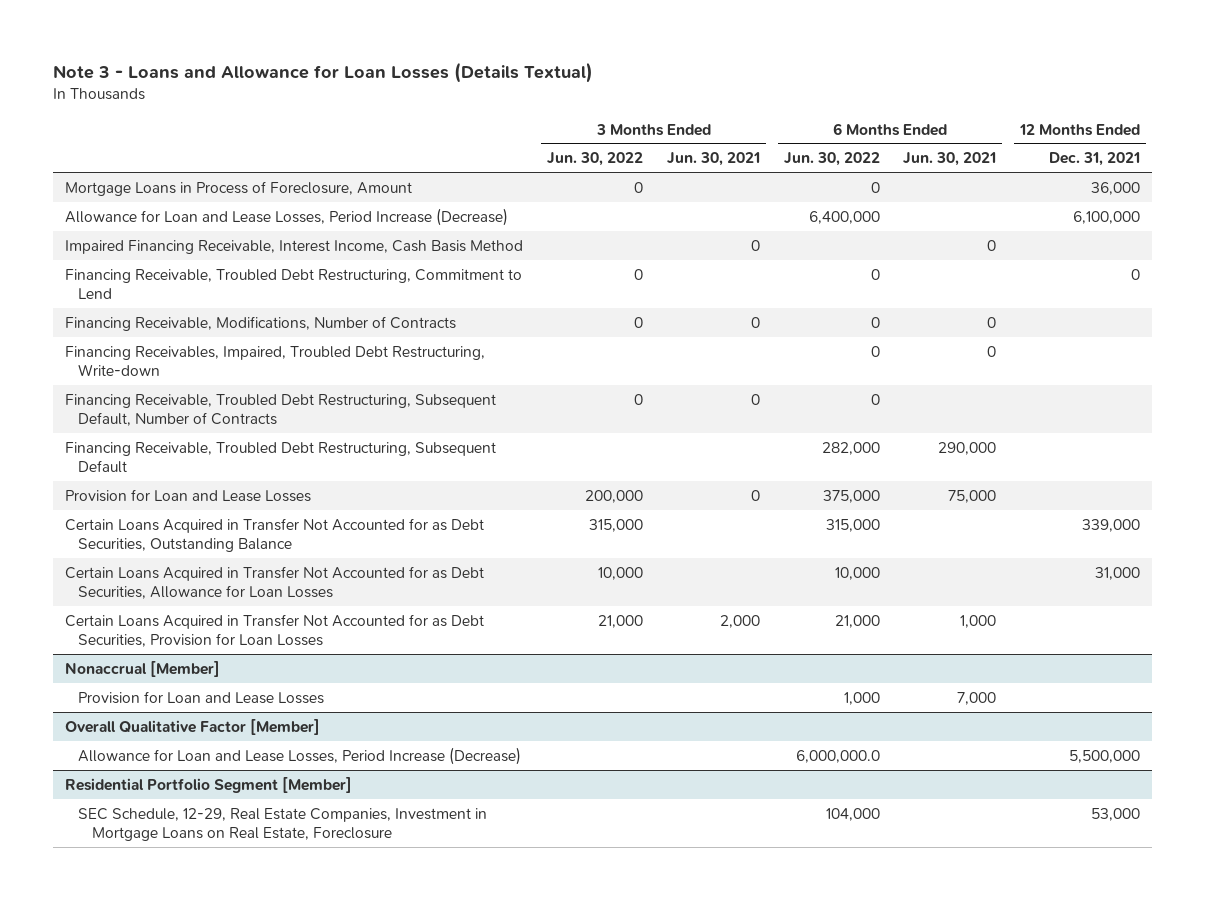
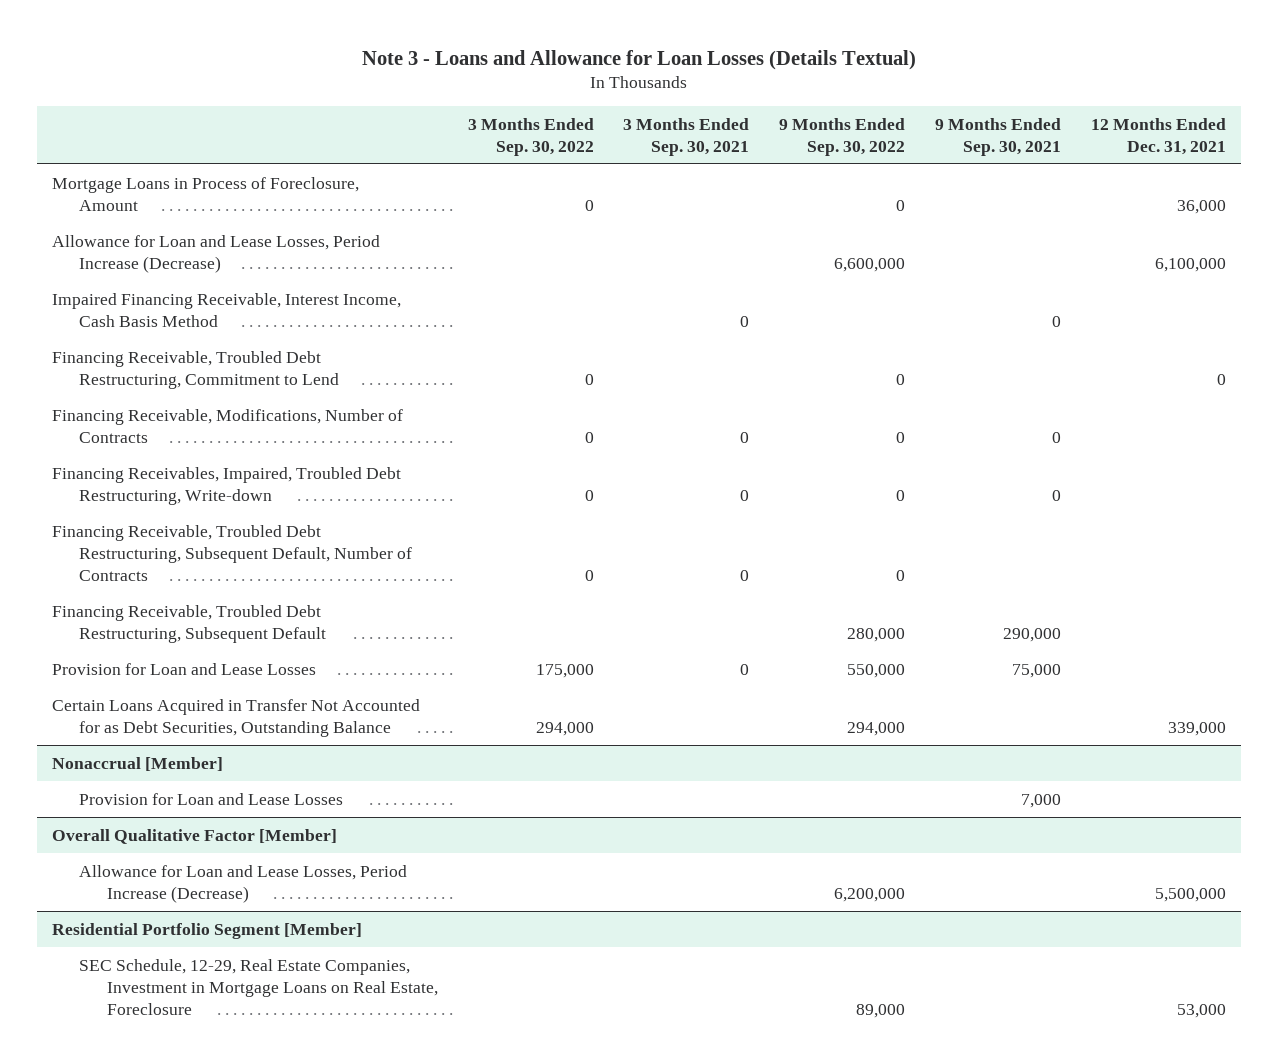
- | 3 Months Ended Jun. 30, 2022 | 3 Months Ended Jun. 30, 2021 | 6 Months Ended Jun. 30, 2022 | 6 Months Ended Jun. 30, 2021 | 12 Months Ended Dec. 31, 2021
+ | 3 Months Ended Sep. 30, 2022 | 3 Months Ended Sep. 30, 2021 | 9 Months Ended Sep. 30, 2022 | 9 Months Ended Sep. 30, 2021 | 12 Months Ended Dec. 31, 2021
- Certain Loans Acquired in Transfer Not Accounted for as Debt Securities, Allowance for Loan Losses | 10,000 | | 10,000 | | 31,000
- Certain Loans Acquired in Transfer Not Accounted for as Debt Securities, Provision for Loan Losses | 21,000 | 2,000 | 21,000 | 1,000 |

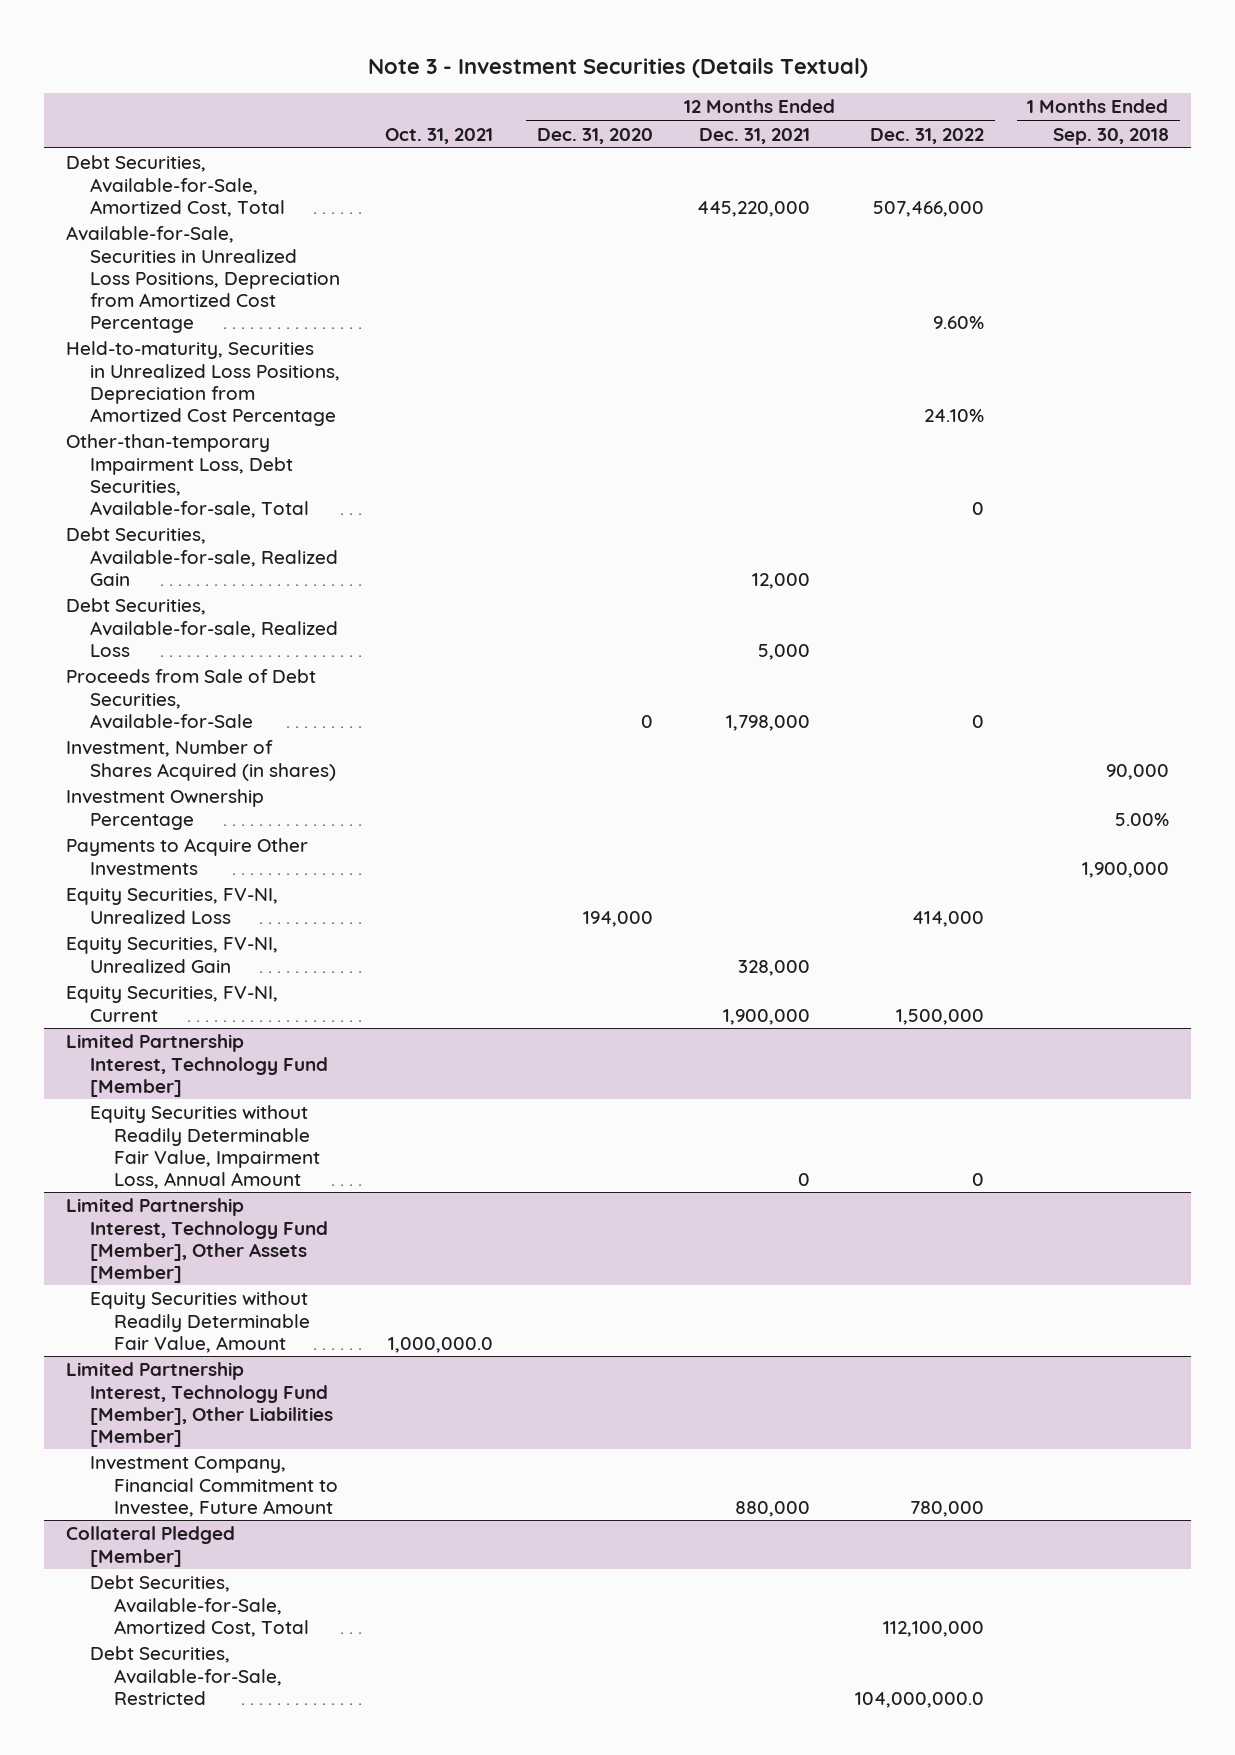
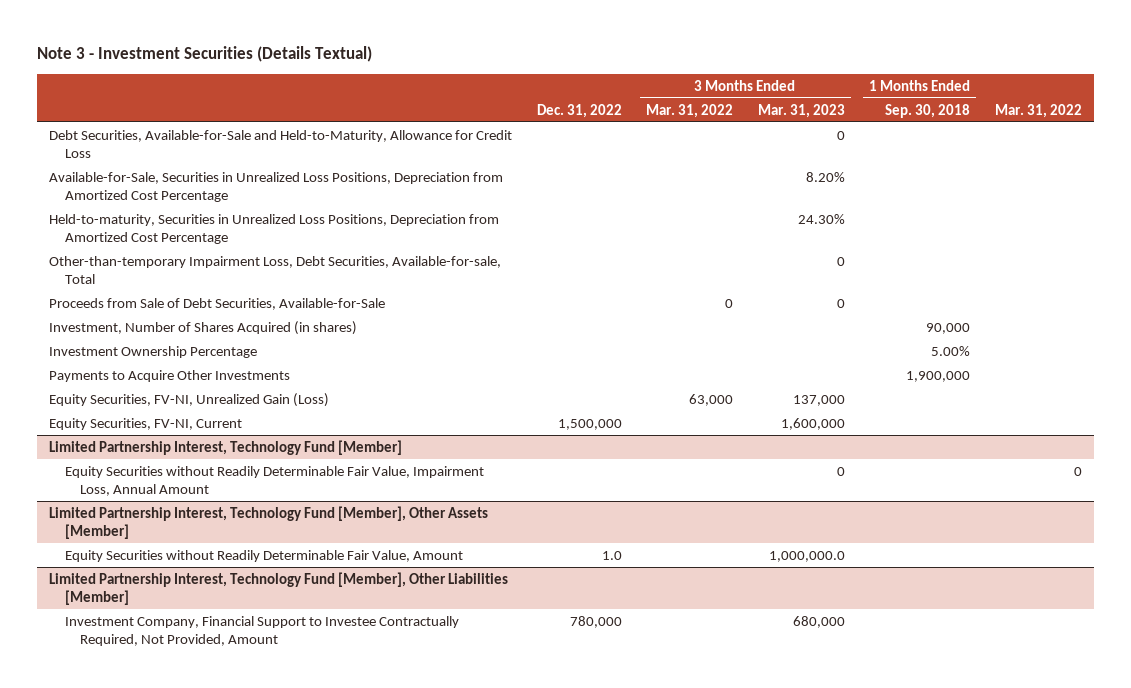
- | Oct. 31, 2021 | 12 Months Ended Dec. 31, 2020 | 12 Months Ended Dec. 31, 2021 | 12 Months Ended Dec. 31, 2022 | 1 Months Ended Sep. 30, 2018
+ | Dec. 31, 2022 | 3 Months Ended Mar. 31, 2022 | 3 Months Ended Mar. 31, 2023 | 1 Months Ended Sep. 30, 2018 | Mar. 31, 2022
- Debt Securities, Available-for-Sale, Amortized Cost, Total | | | 445,220,000 | 507,466,000 |
+ Debt Securities, Available-for-Sale and Held-to-Maturity, Allowance for Credit Loss | | | 0 | |
- Debt Securities, Available-for-sale, Realized Gain | | | 12,000 | |
- Debt Securities, Available-for-sale, Realized Loss | | | 5,000 | |
- Equity Securities, FV-NI, Unrealized Loss | | 194,000 | | 414,000 |
- Equity Securities, FV-NI, Unrealized Gain | | | 328,000 | |
+ Equity Securities, FV-NI, Unrealized Gain (Loss) | | 63,000 | 137,000 | |
@ Limited Partnership Interest, Technology Fund [Member], Other Liabilities [Member]
- Investment Company, Financial Commitment to Investee, Future Amount | | | 880,000 | 780,000 |
- Collateral Pledged [Member]
- Debt Securities, Available-for-Sale, Amortized Cost, Total | | | | 112,100,000 |
- Debt Securities, Available-for-Sale, Restricted | | | | 104,000,000.0 |
@ Limited Partnership Interest, Technology Fund [Member], Other Liabilities [Member]
+ Investment Company, Financial Support to Investee Contractually Required, Not Provided, Amount | 780,000 | | 680,000 | |

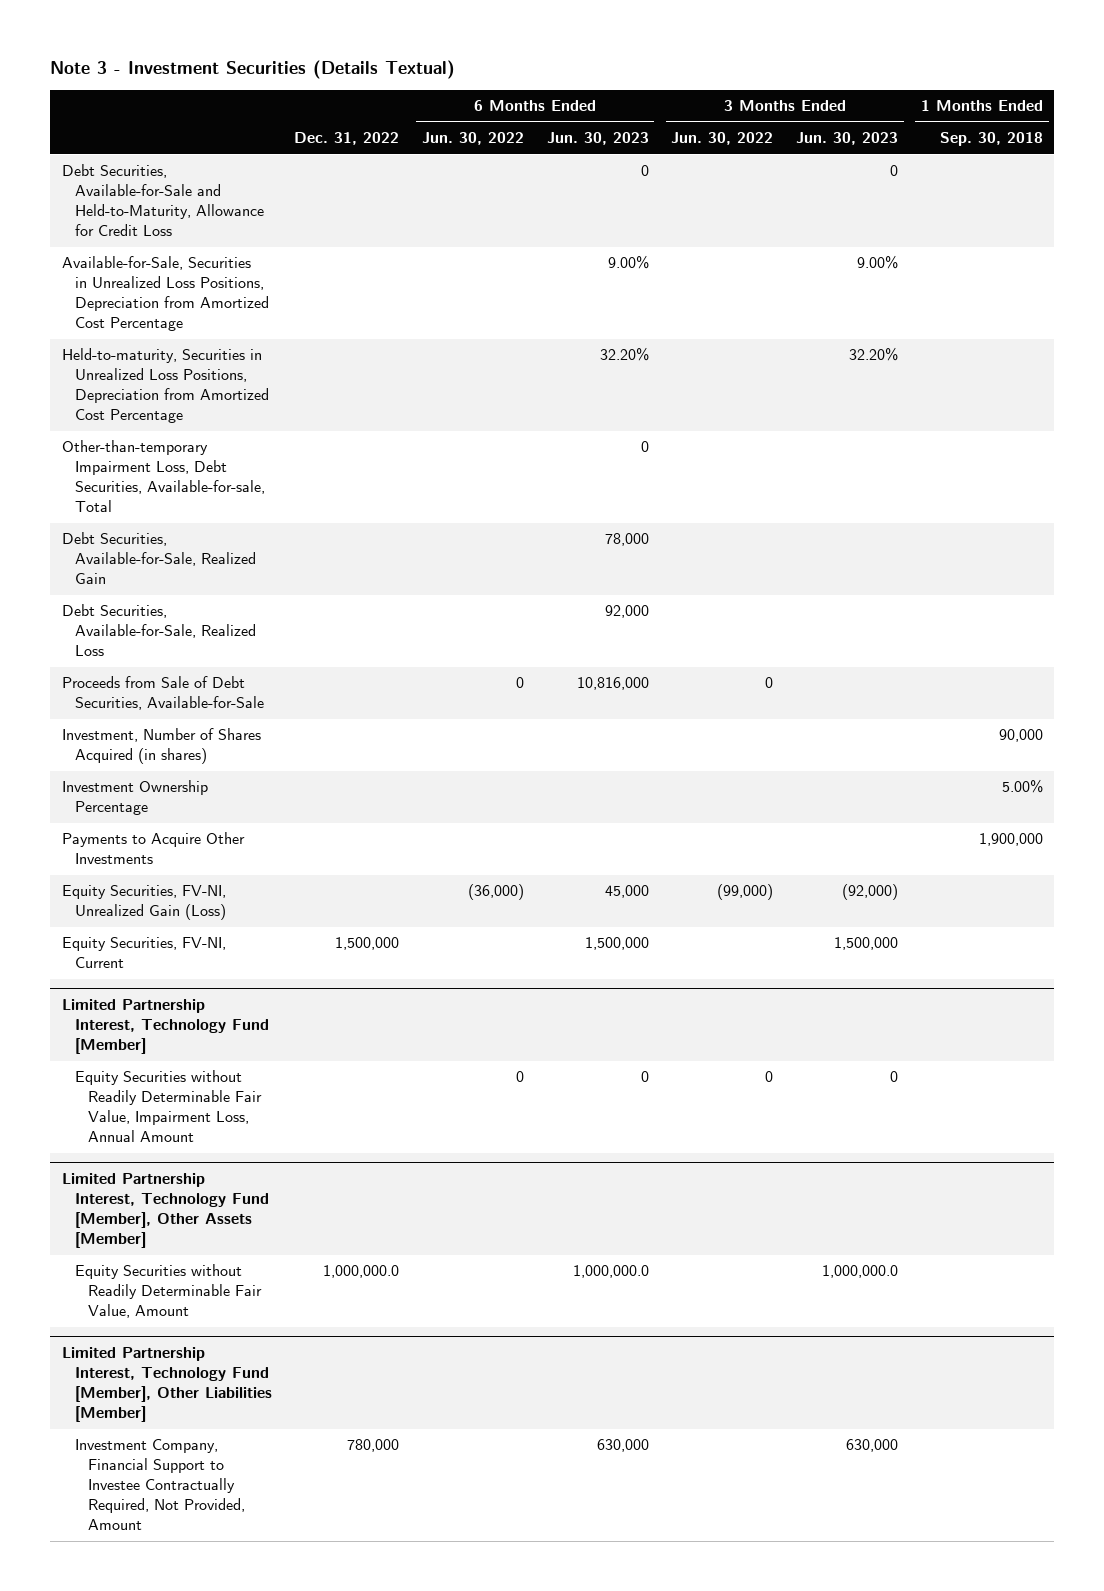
- | Dec. 31, 2022 | 3 Months Ended Mar. 31, 2022 | 3 Months Ended Mar. 31, 2023 | 1 Months Ended Sep. 30, 2018 | Mar. 31, 2022
+ | Dec. 31, 2022 | 6 Months Ended Jun. 30, 2022 | 6 Months Ended Jun. 30, 2023 | 3 Months Ended Jun. 30, 2022 | 3 Months Ended Jun. 30, 2023 | 1 Months Ended Sep. 30, 2018
+ Debt Securities, Available-for-Sale, Realized Gain | | | 78,000 | | |
+ Debt Securities, Available-for-Sale, Realized Loss | | | 92,000 | | |
@ Limited Partnership Interest, Technology Fund [Member], Other Assets [Member]
- Equity Securities without Readily Determinable Fair Value, Amount | 1.0 | | 1,000,000.0 | |
+ Equity Securities without Readily Determinable Fair Value, Amount | 1,000,000.0 | | 1,000,000.0 | | 1,000,000.0 |

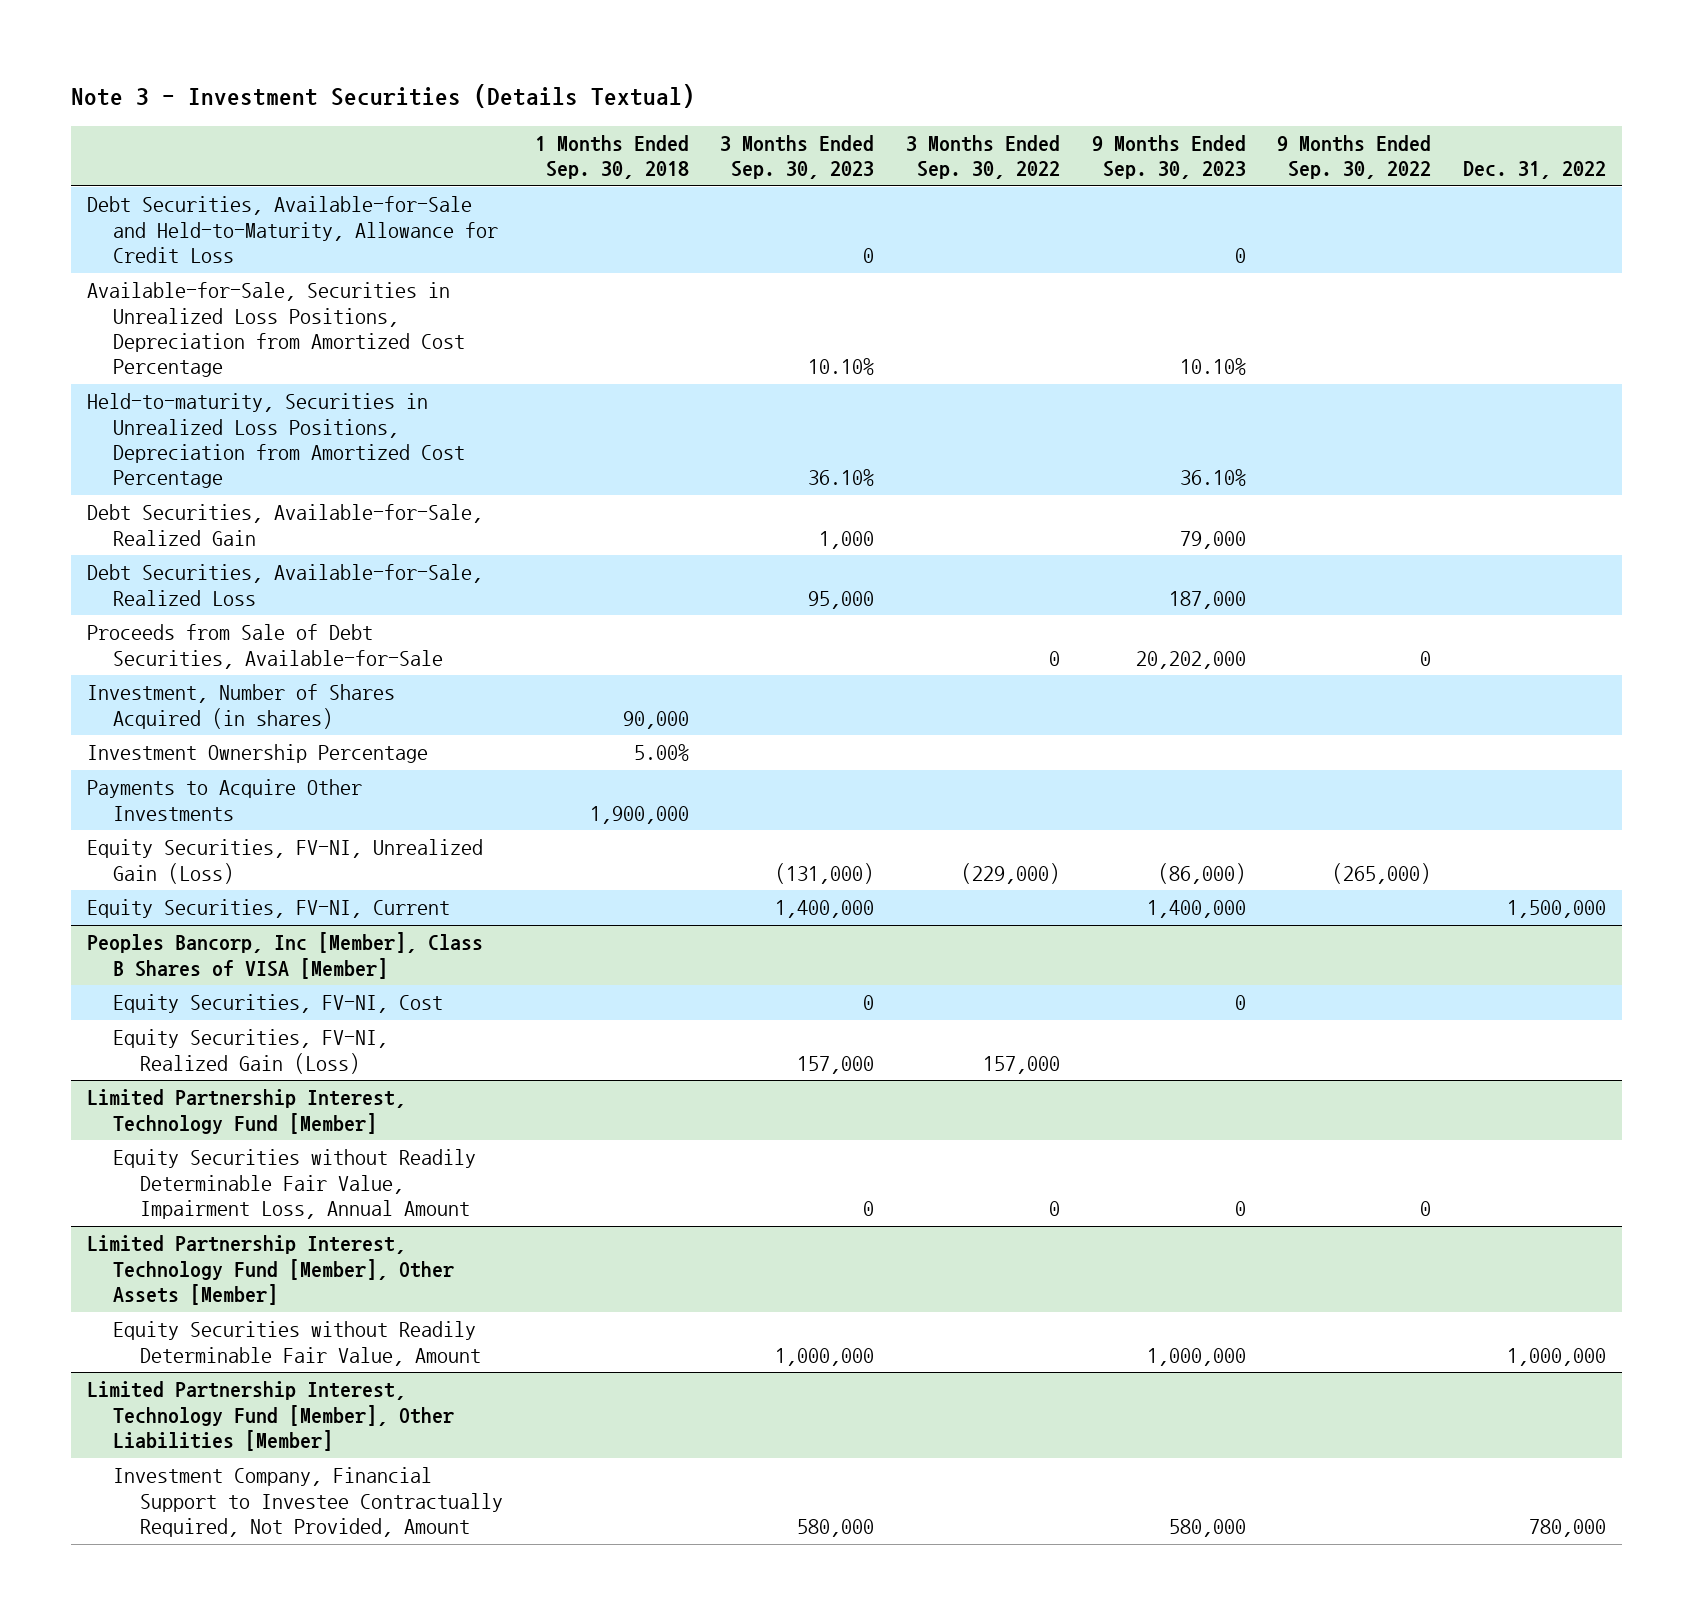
- | Dec. 31, 2022 | 6 Months Ended Jun. 30, 2022 | 6 Months Ended Jun. 30, 2023 | 3 Months Ended Jun. 30, 2022 | 3 Months Ended Jun. 30, 2023 | 1 Months Ended Sep. 30, 2018
+ | 1 Months Ended Sep. 30, 2018 | 3 Months Ended Sep. 30, 2023 | 3 Months Ended Sep. 30, 2022 | 9 Months Ended Sep. 30, 2023 | 9 Months Ended Sep. 30, 2022 | Dec. 31, 2022
- Other-than-temporary Impairment Loss, Debt Securities, Available-for-sale, Total | | | 0 | | |
+ Peoples Bancorp, Inc [Member], Class B Shares of VISA [Member]
+ Equity Securities, FV-NI, Cost | | 0 | | 0 | |
+ Equity Securities, FV-NI, Realized Gain (Loss) | | 157,000 | 157,000 | | |
@ Limited Partnership Interest, Technology Fund [Member], Other Assets [Member]
- Equity Securities without Readily Determinable Fair Value, Amount | 1,000,000.0 | | 1,000,000.0 | | 1,000,000.0 |
+ Equity Securities without Readily Determinable Fair Value, Amount | | 1,000,000 | | 1,000,000 | | 1,000,000

